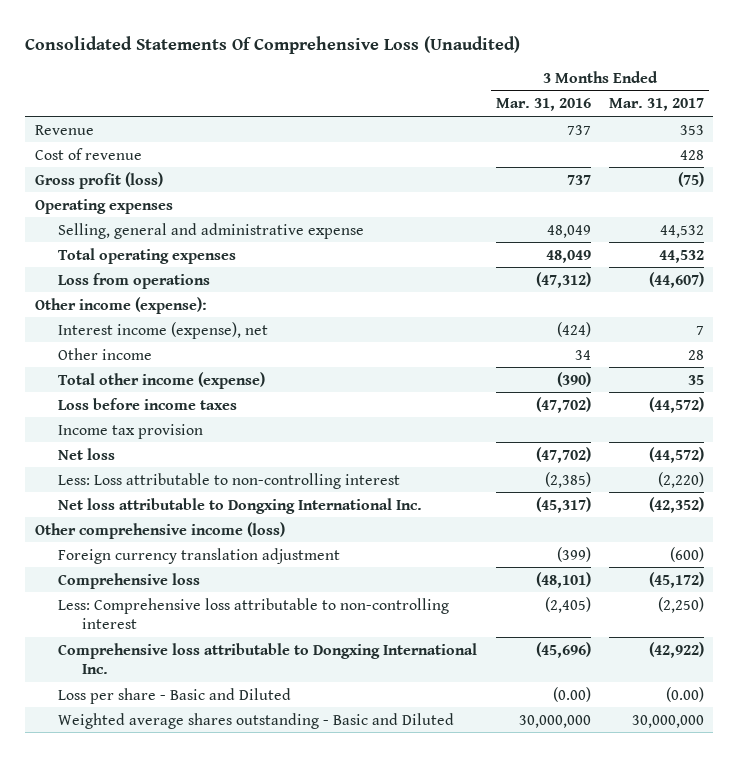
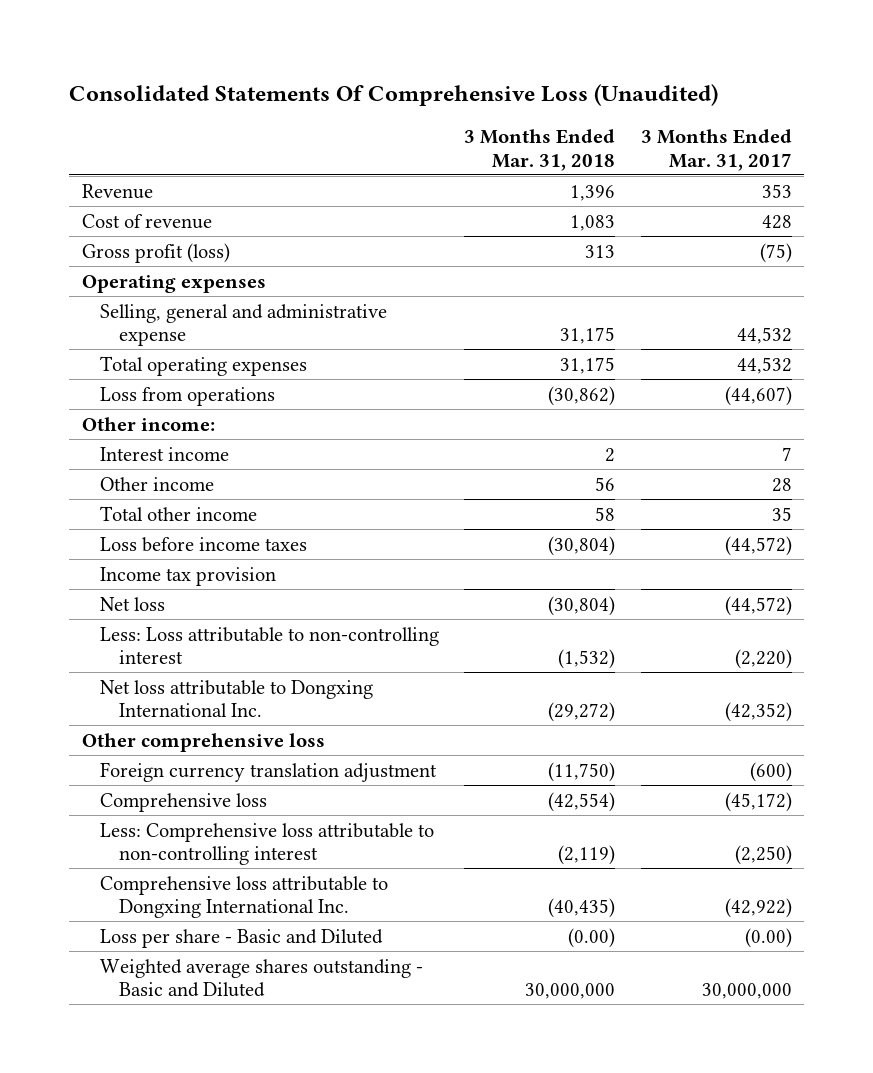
- | 3 Months Ended Mar. 31, 2016 | 3 Months Ended Mar. 31, 2017
+ | 3 Months Ended Mar. 31, 2018 | 3 Months Ended Mar. 31, 2017
- Other income (expense):
- Interest income (expense), net | (424) | 7
+ Other income:
+ Interest income | 2 | 7
- Total other income (expense) | (390) | 35
+ Total other income | 58 | 35
- Other comprehensive income (loss)
+ Other comprehensive loss

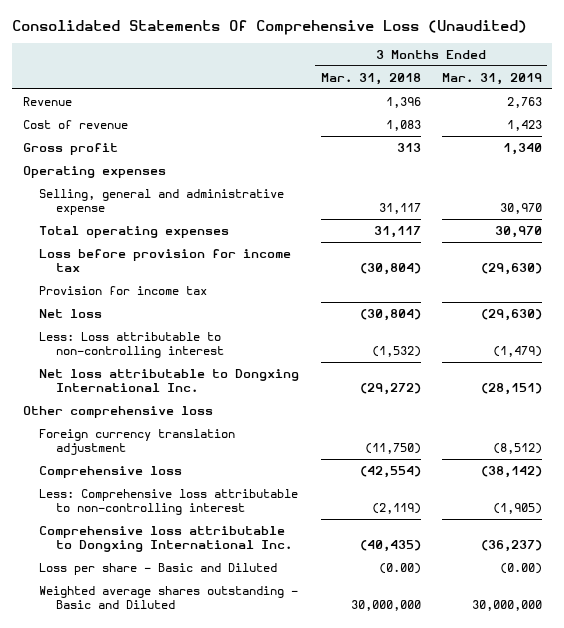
- | 3 Months Ended Mar. 31, 2018 | 3 Months Ended Mar. 31, 2017
+ | 3 Months Ended Mar. 31, 2018 | 3 Months Ended Mar. 31, 2019
- Gross profit (loss) | 313 | (75)
+ Gross profit | 313 | 1,340
- Selling, general and administrative expense | 31,175 | 44,532
- Total operating expenses | 31,175 | 44,532
- Loss from operations | (30,862) | (44,607)
- Other income:
- Interest income | 2 | 7
- Other income | 56 | 28
- Total other income | 58 | 35
- Loss before income taxes | (30,804) | (44,572)
- Income tax provision
+ Selling, general and administrative expense | 31,117 | 30,970
+ Total operating expenses | 31,117 | 30,970
+ Loss before provision for income tax | (30,804) | (29,630)
+ Provision for income tax

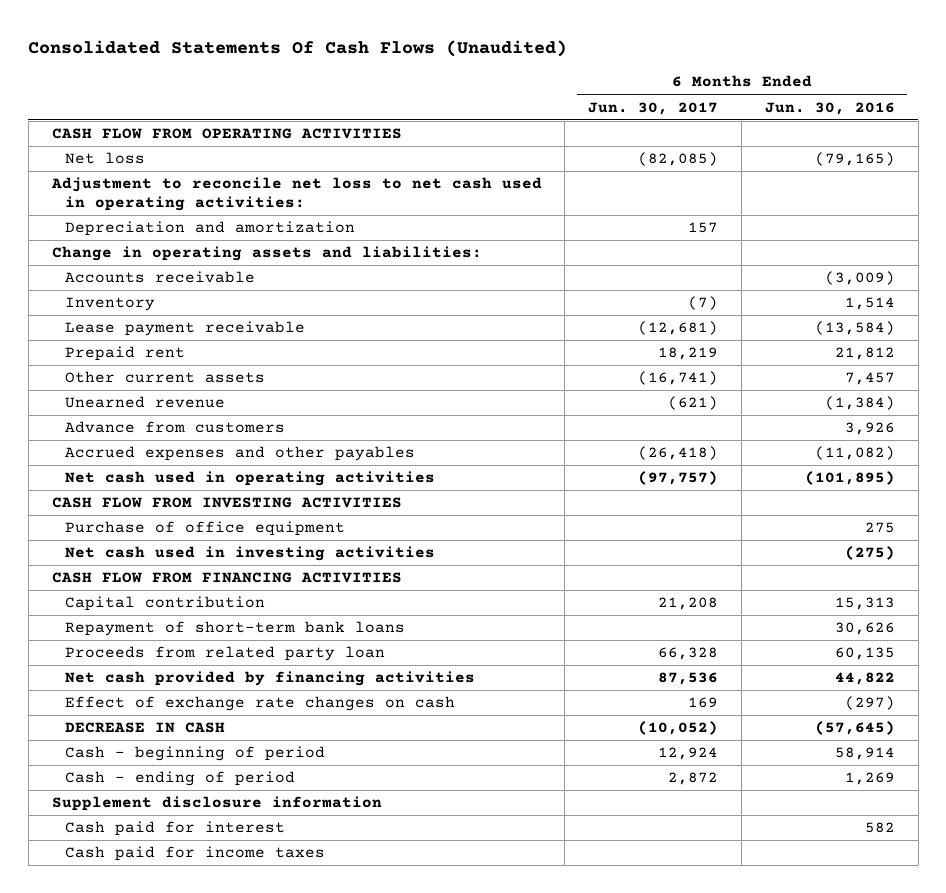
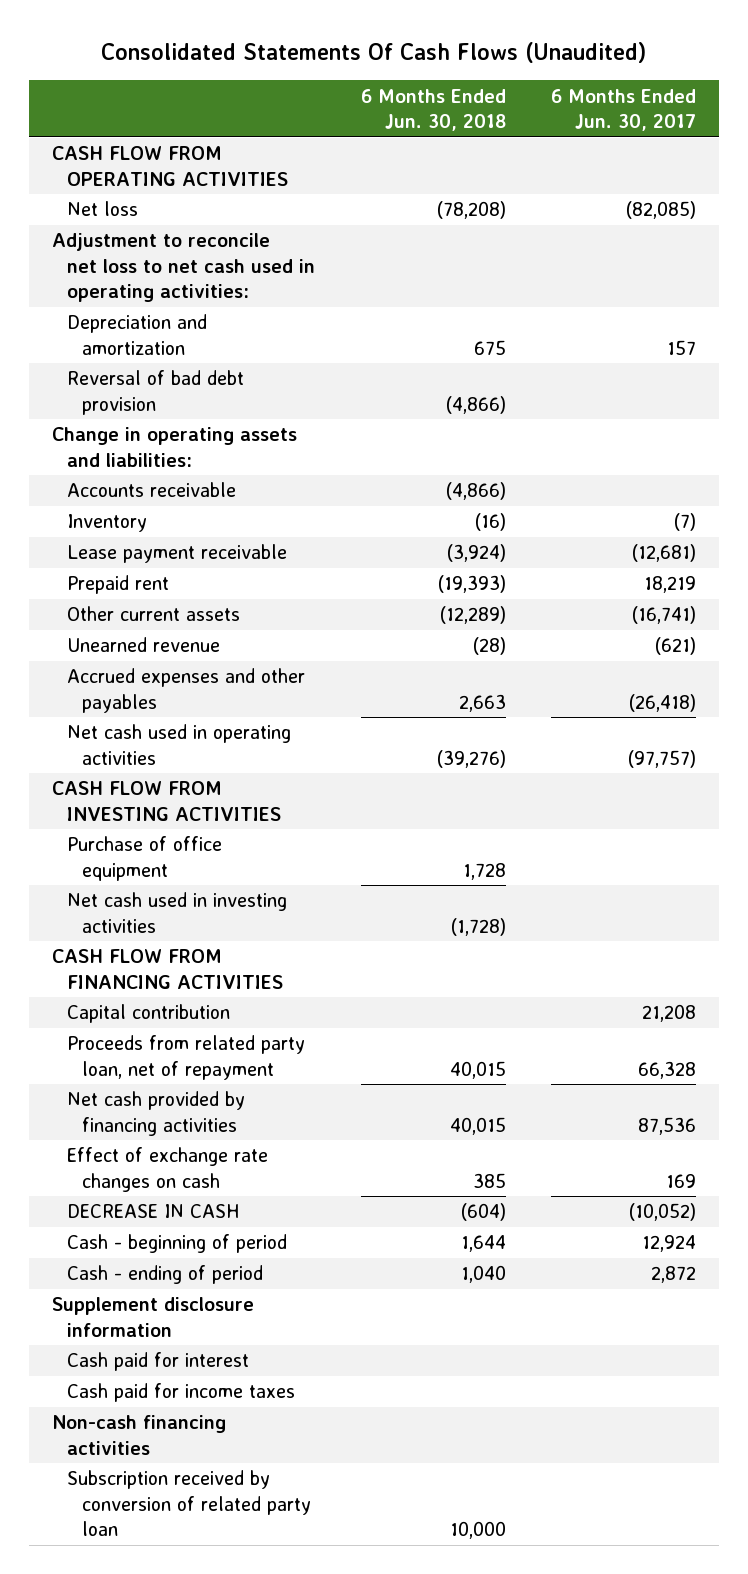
- | 6 Months Ended Jun. 30, 2017 | 6 Months Ended Jun. 30, 2016
+ | 6 Months Ended Jun. 30, 2018 | 6 Months Ended Jun. 30, 2017
+ Reversal of bad debt provision | (4,866) |
- Advance from customers | | 3,926
- Repayment of short-term bank loans | | 30,626
- Proceeds from related party loan | 66,328 | 60,135
+ Proceeds from related party loan, net of repayment | 40,015 | 66,328
+ Non-cash financing activities
+ Subscription received by conversion of related party loan | 10,000 |

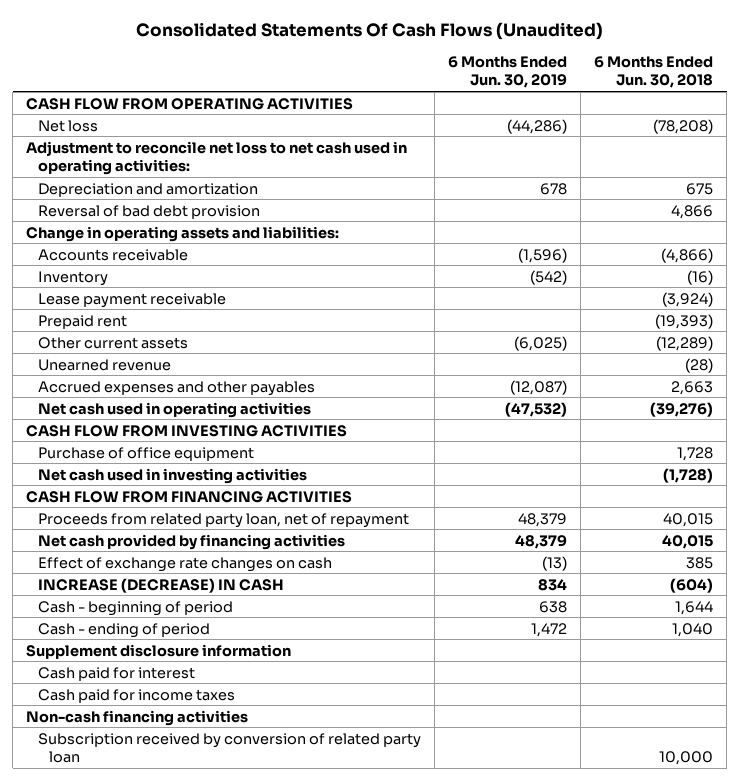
- | 6 Months Ended Jun. 30, 2018 | 6 Months Ended Jun. 30, 2017
+ | 6 Months Ended Jun. 30, 2019 | 6 Months Ended Jun. 30, 2018
- Reversal of bad debt provision | (4,866) |
+ Reversal of bad debt provision | | 4,866
- Capital contribution | | 21,208
- DECREASE IN CASH | (604) | (10,052)
+ INCREASE (DECREASE) IN CASH | 834 | (604)

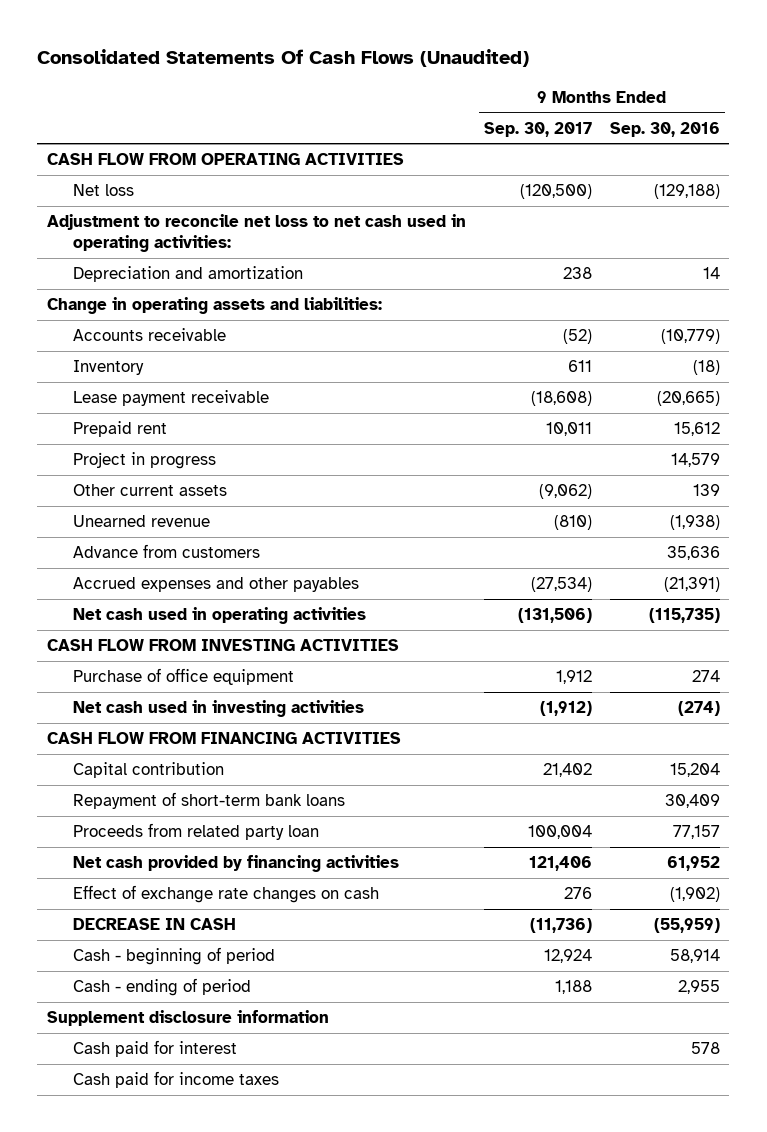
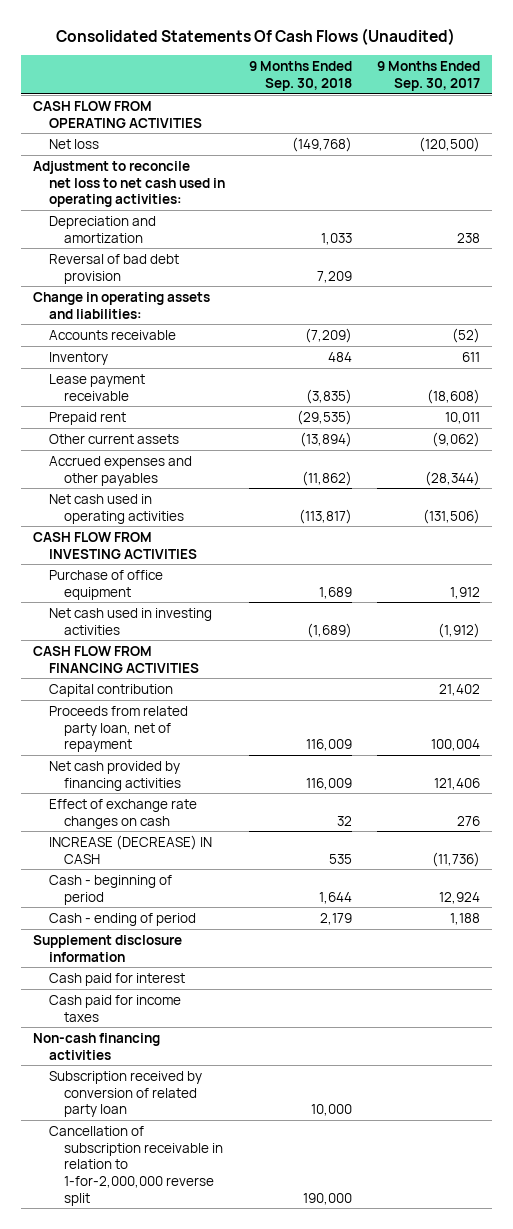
- | 9 Months Ended Sep. 30, 2017 | 9 Months Ended Sep. 30, 2016
+ | 9 Months Ended Sep. 30, 2018 | 9 Months Ended Sep. 30, 2017
+ Reversal of bad debt provision | 7,209 |
- Project in progress | | 14,579
- Unearned revenue | (810) | (1,938)
- Advance from customers | | 35,636
- Accrued expenses and other payables | (27,534) | (21,391)
+ Accrued expenses and other payables | (11,862) | (28,344)
- Repayment of short-term bank loans | | 30,409
- Proceeds from related party loan | 100,004 | 77,157
+ Proceeds from related party loan, net of repayment | 116,009 | 100,004
- DECREASE IN CASH | (11,736) | (55,959)
+ INCREASE (DECREASE) IN CASH | 535 | (11,736)
+ Non-cash financing activities
+ Subscription received by conversion of related party loan | 10,000 |
+ Cancellation of subscription receivable in relation to 1-for-2,000,000 reverse split | 190,000 |

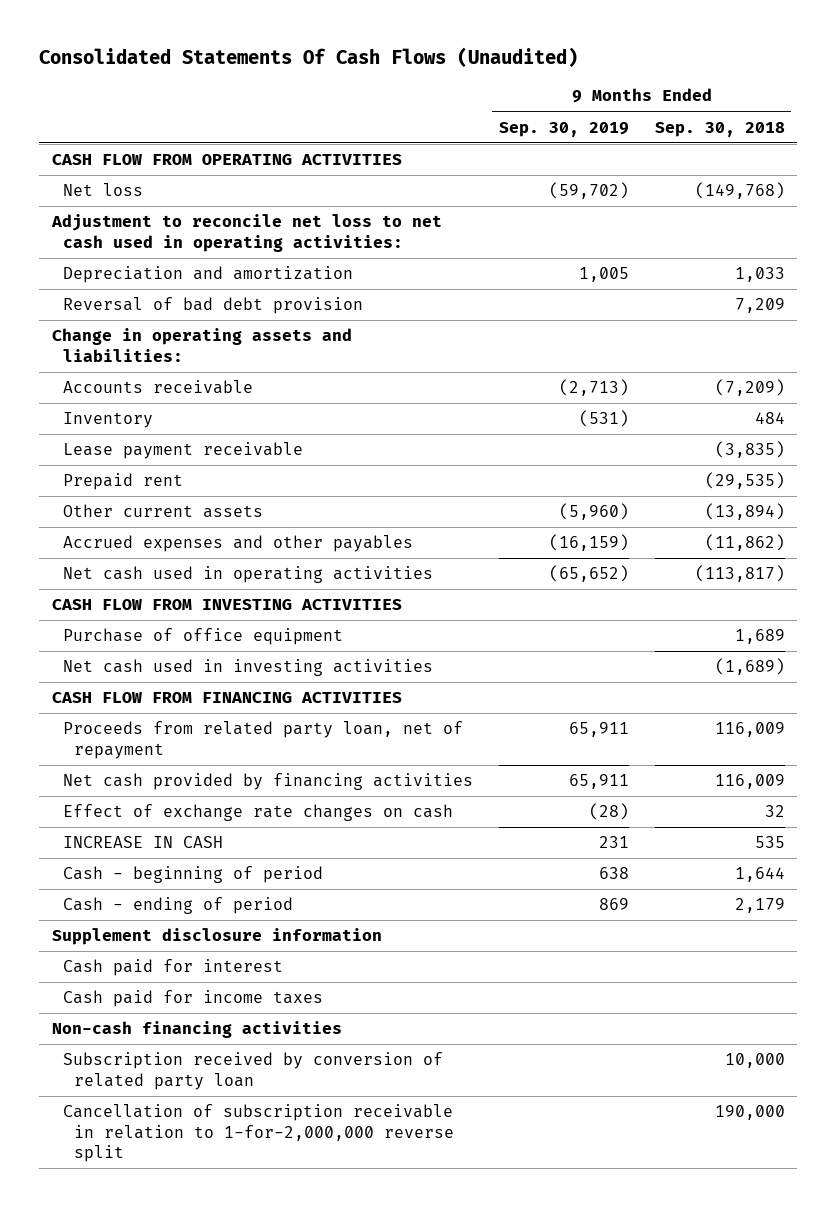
- | 9 Months Ended Sep. 30, 2018 | 9 Months Ended Sep. 30, 2017
+ | 9 Months Ended Sep. 30, 2019 | 9 Months Ended Sep. 30, 2018
- Capital contribution | | 21,402
- INCREASE (DECREASE) IN CASH | 535 | (11,736)
+ INCREASE IN CASH | 231 | 535

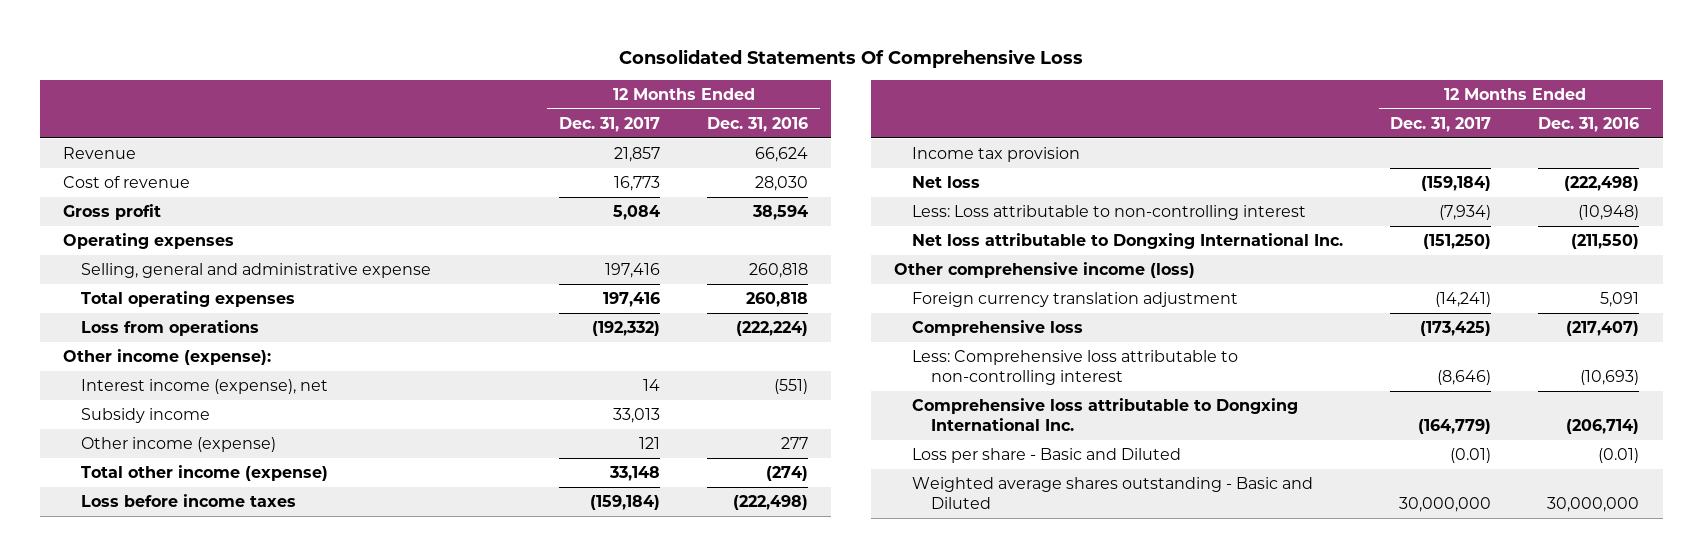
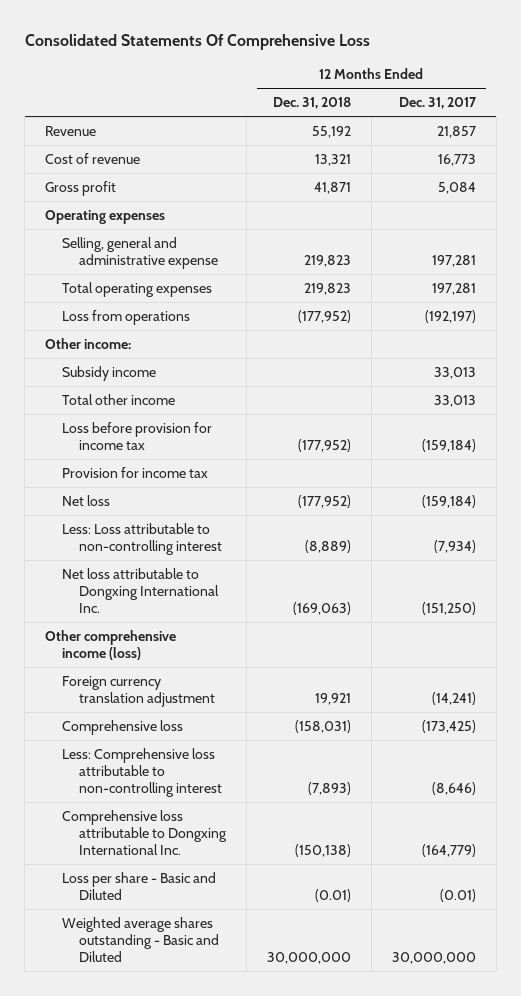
- | 12 Months Ended Dec. 31, 2017 | 12 Months Ended Dec. 31, 2016
+ | 12 Months Ended Dec. 31, 2018 | 12 Months Ended Dec. 31, 2017
- Selling, general and administrative expense | 197,416 | 260,818
- Total operating expenses | 197,416 | 260,818
- Loss from operations | (192,332) | (222,224)
- Other income (expense):
- Interest income (expense), net | 14 | (551)
+ Selling, general and administrative expense | 219,823 | 197,281
+ Total operating expenses | 219,823 | 197,281
+ Loss from operations | (177,952) | (192,197)
+ Other income:
- Other income (expense) | 121 | 277
- Total other income (expense) | 33,148 | (274)
- Loss before income taxes | (159,184) | (222,498)
- Income tax provision
+ Total other income | | 33,013
+ Loss before provision for income tax | (177,952) | (159,184)
+ Provision for income tax

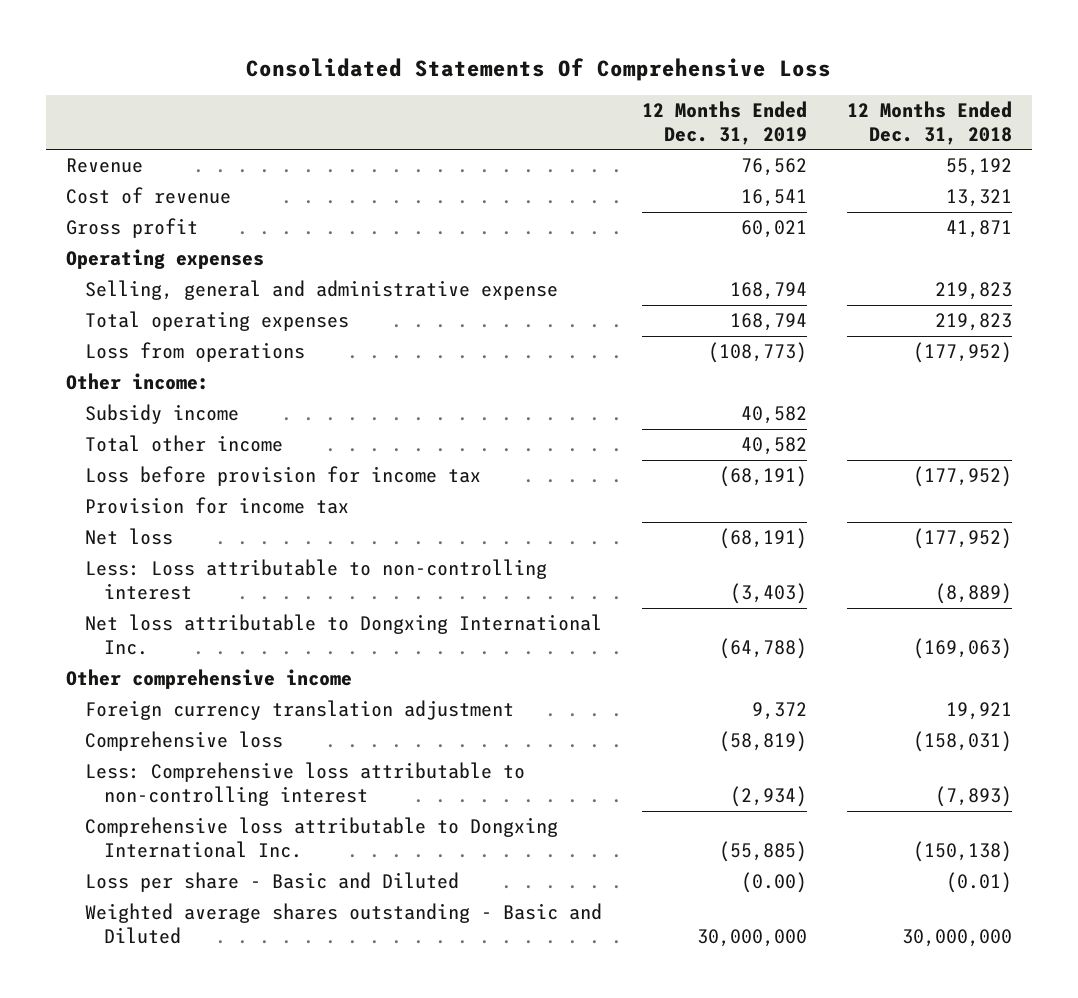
- | 12 Months Ended Dec. 31, 2018 | 12 Months Ended Dec. 31, 2017
+ | 12 Months Ended Dec. 31, 2019 | 12 Months Ended Dec. 31, 2018
- Other comprehensive income (loss)
+ Other comprehensive income

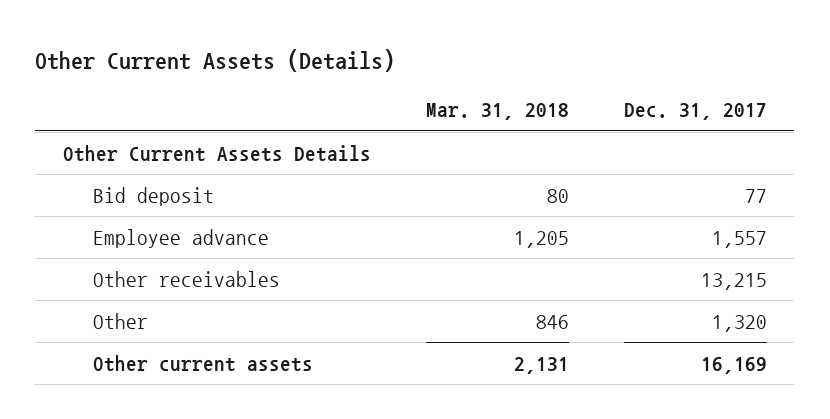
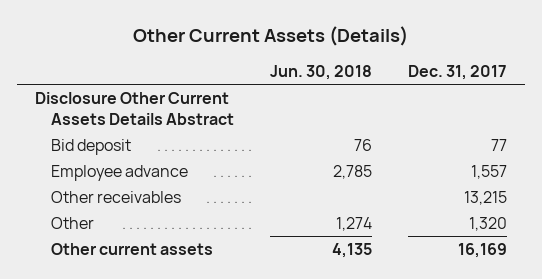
- | Mar. 31, 2018 | Dec. 31, 2017
+ | Jun. 30, 2018 | Dec. 31, 2017
- Other Current Assets Details
+ Disclosure Other Current Assets Details Abstract

